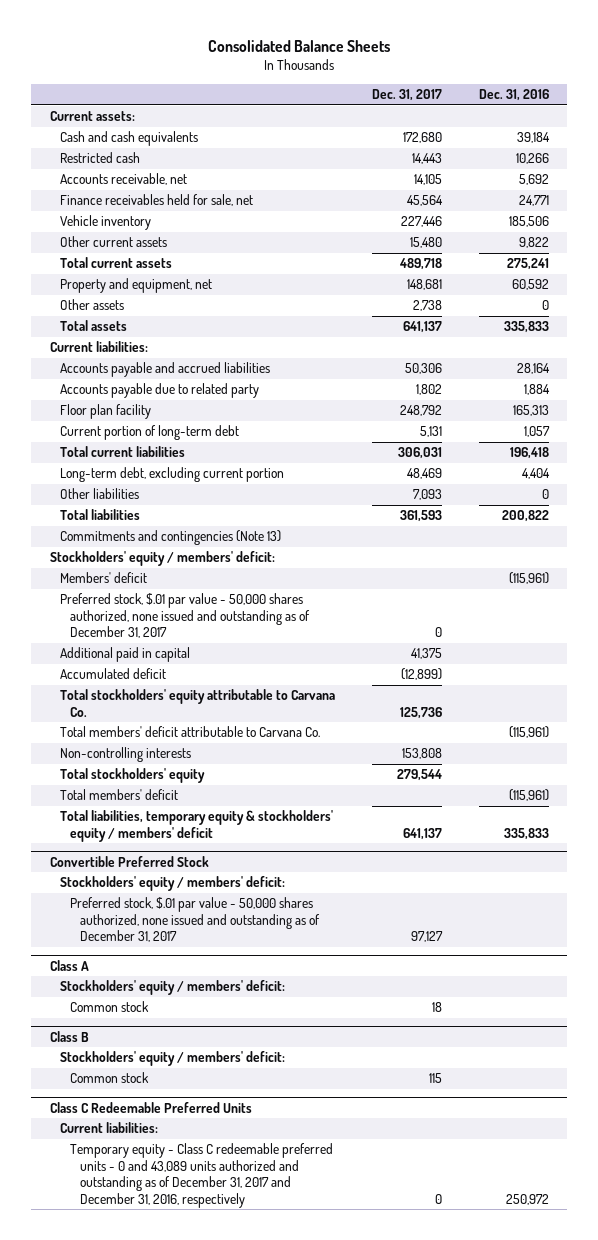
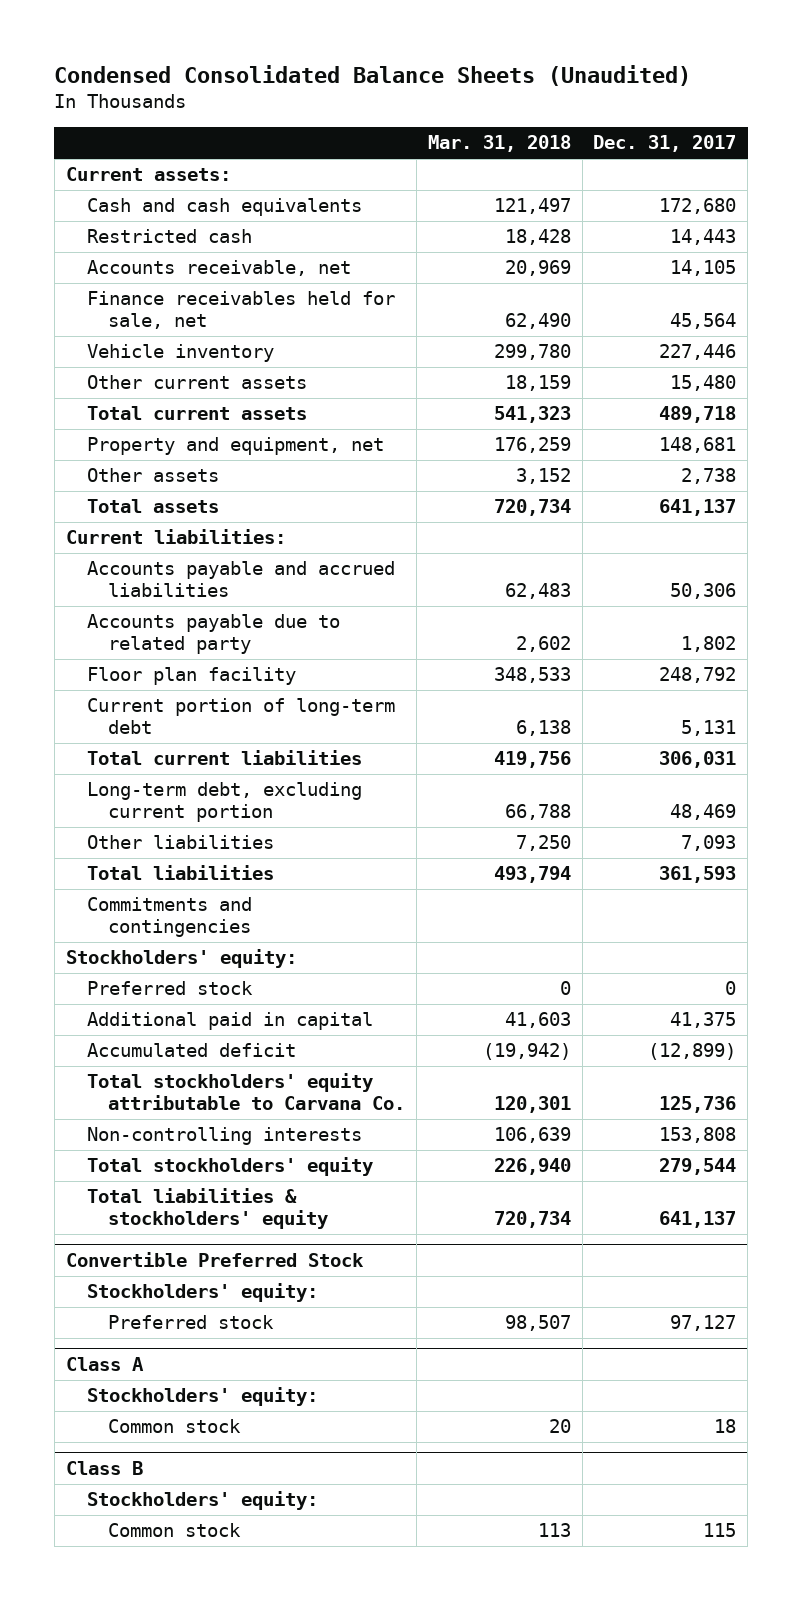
- Consolidated Balance Sheets
+ Condensed Consolidated Balance Sheets (Unaudited)
- | Dec. 31, 2017 | Dec. 31, 2016
+ | Mar. 31, 2018 | Dec. 31, 2017
- Commitments and contingencies (Note 13)
- Stockholders' equity / members' deficit:
- Members' deficit | | (115,961)
- Preferred stock, $.01 par value - 50,000 shares authorized, none issued and outstanding as of December 31, 2017 | 0 |
+ Commitments and contingencies
+ Stockholders' equity:
+ Preferred stock | 0 | 0
- Total members' deficit attributable to Carvana Co. | | (115,961)
- Total members' deficit | | (115,961)
- Total liabilities, temporary equity & stockholders' equity / members' deficit | 641,137 | 335,833
+ Total liabilities & stockholders' equity | 720,734 | 641,137
@ Convertible Preferred Stock
- Stockholders' equity / members' deficit:
- Preferred stock, $.01 par value - 50,000 shares authorized, none issued and outstanding as of December 31, 2017 | 97,127 |
+ Stockholders' equity:
+ Preferred stock | 98,507 | 97,127
@ Class A
- Stockholders' equity / members' deficit:
+ Stockholders' equity:
@ Class B
- Stockholders' equity / members' deficit:
+ Stockholders' equity:
- Class C Redeemable Preferred Units
- Current liabilities:
- Temporary equity - Class C redeemable preferred units - 0 and 43,089 units authorized and outstanding as of December 31, 2017 and December 31, 2016, respectively | 0 | 250,972

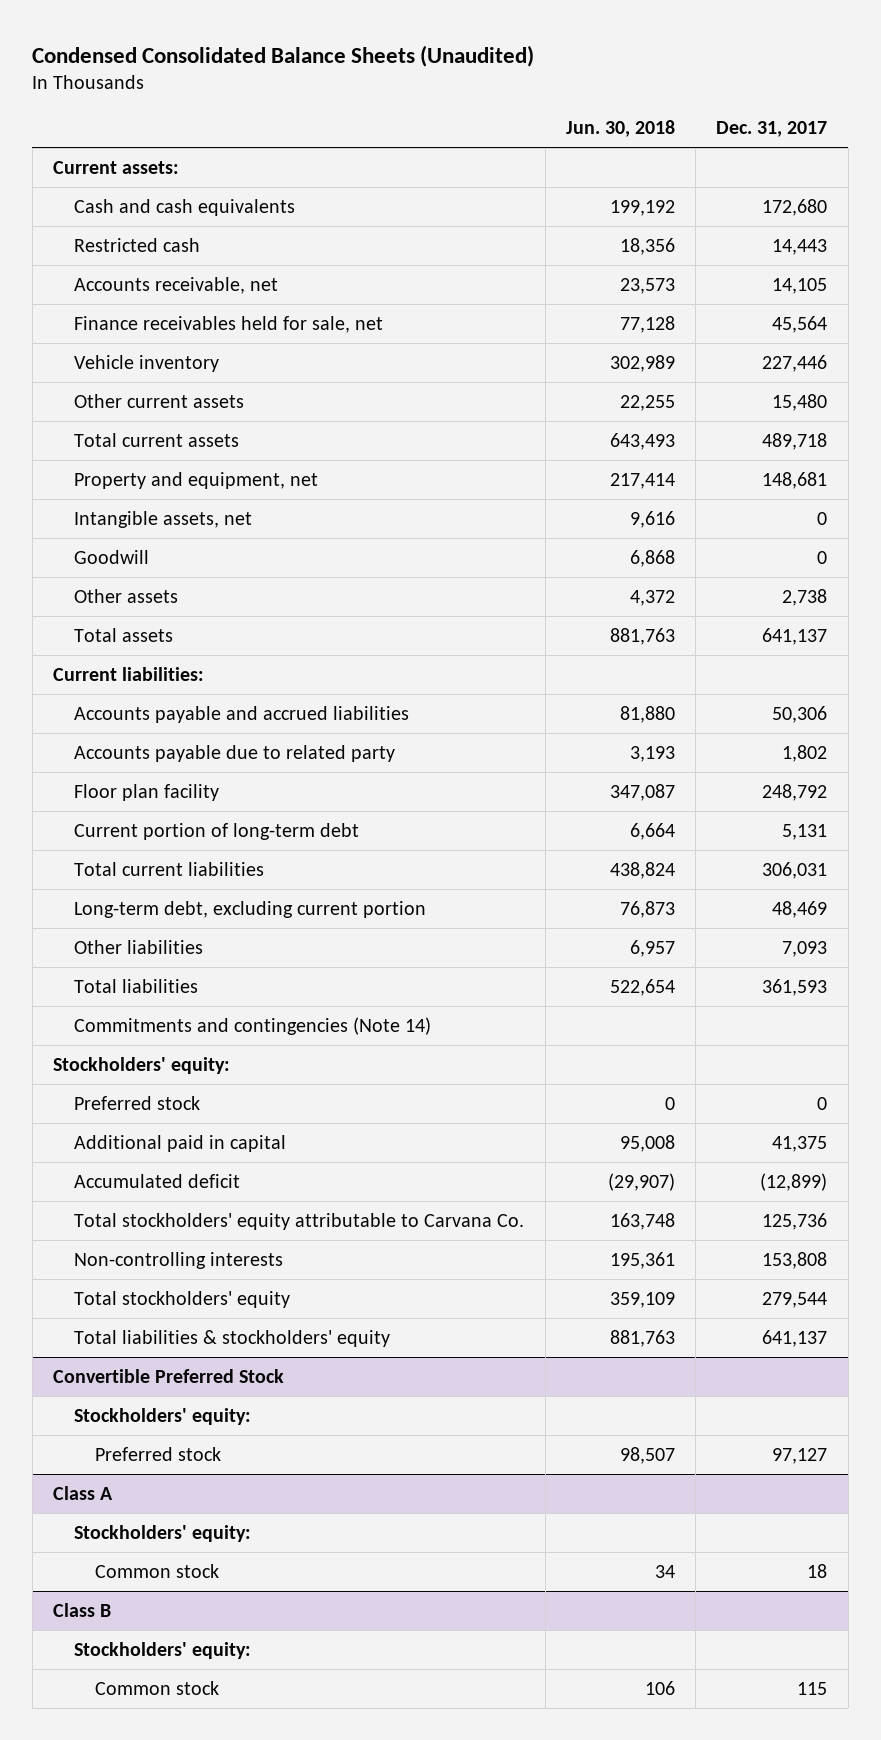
- | Mar. 31, 2018 | Dec. 31, 2017
+ | Jun. 30, 2018 | Dec. 31, 2017
+ Intangible assets, net | 9,616 | 0
+ Goodwill | 6,868 | 0
- Commitments and contingencies
+ Commitments and contingencies (Note 14)

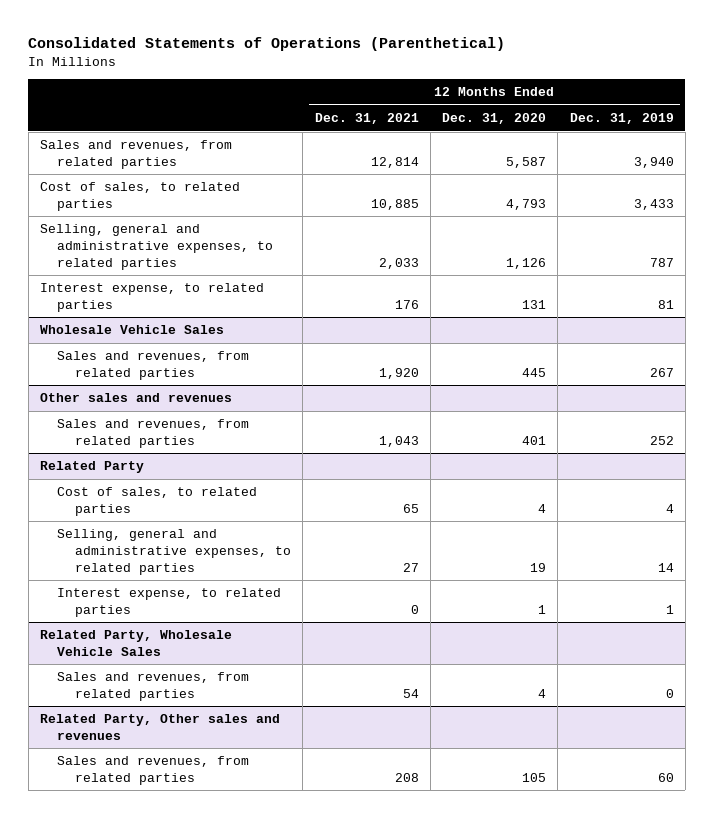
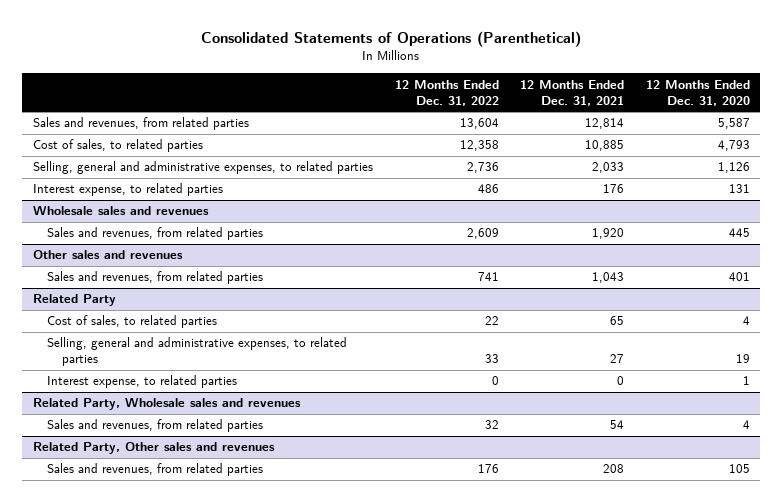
- | 12 Months Ended Dec. 31, 2021 | 12 Months Ended Dec. 31, 2020 | 12 Months Ended Dec. 31, 2019
+ | 12 Months Ended Dec. 31, 2022 | 12 Months Ended Dec. 31, 2021 | 12 Months Ended Dec. 31, 2020
- Wholesale Vehicle Sales
+ Wholesale sales and revenues
- Related Party, Wholesale Vehicle Sales
+ Related Party, Wholesale sales and revenues

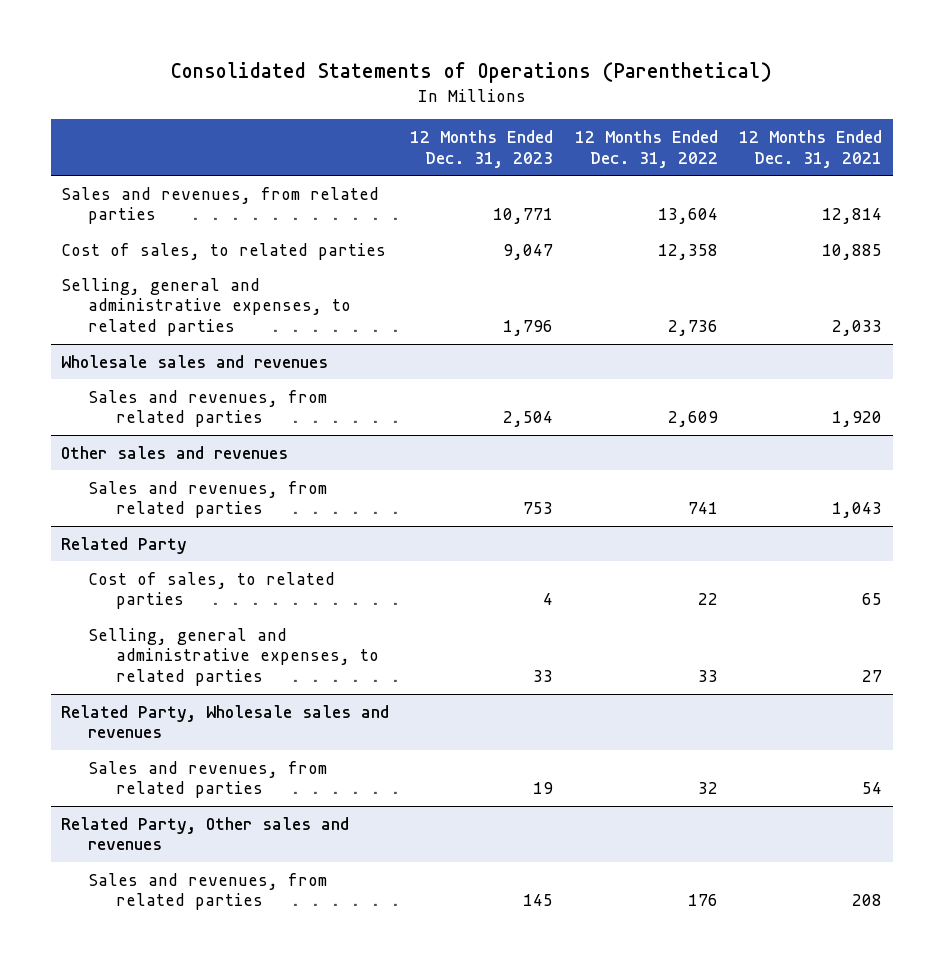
- | 12 Months Ended Dec. 31, 2022 | 12 Months Ended Dec. 31, 2021 | 12 Months Ended Dec. 31, 2020
+ | 12 Months Ended Dec. 31, 2023 | 12 Months Ended Dec. 31, 2022 | 12 Months Ended Dec. 31, 2021
- Interest expense, to related parties | 486 | 176 | 131
@ Related Party
- Interest expense, to related parties | 0 | 0 | 1

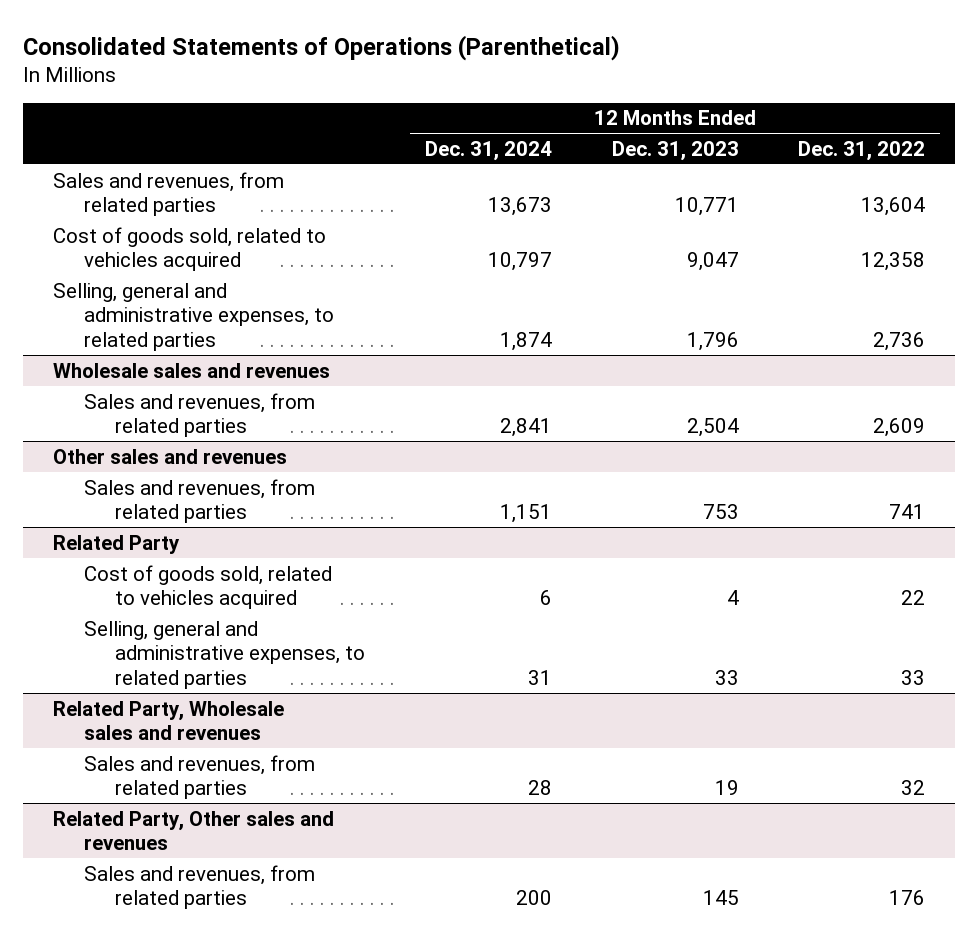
- | 12 Months Ended Dec. 31, 2023 | 12 Months Ended Dec. 31, 2022 | 12 Months Ended Dec. 31, 2021
+ | 12 Months Ended Dec. 31, 2024 | 12 Months Ended Dec. 31, 2023 | 12 Months Ended Dec. 31, 2022
- Cost of sales, to related parties | 9,047 | 12,358 | 10,885
+ Cost of goods sold, related to vehicles acquired | 10,797 | 9,047 | 12,358
@ Related Party
- Cost of sales, to related parties | 4 | 22 | 65
+ Cost of goods sold, related to vehicles acquired | 6 | 4 | 22

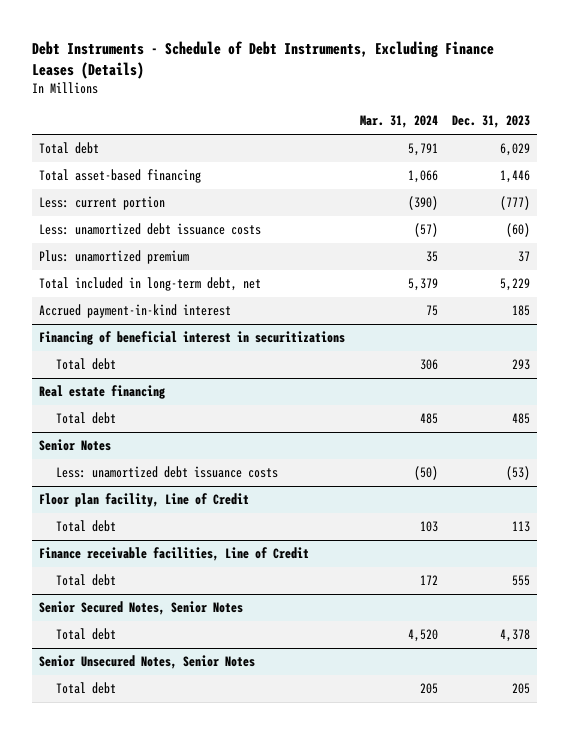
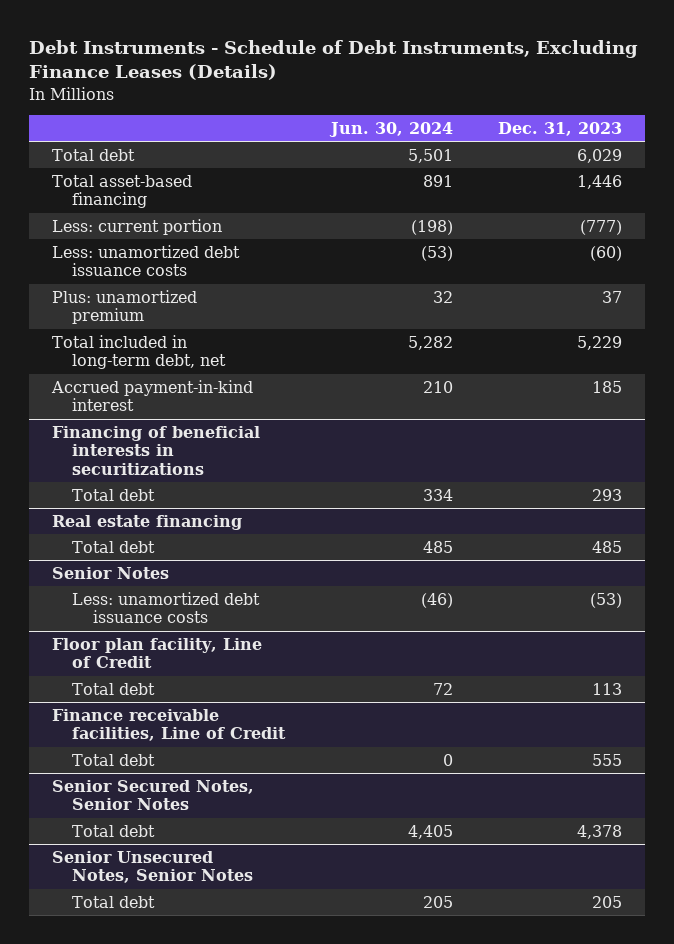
- | Mar. 31, 2024 | Dec. 31, 2023
+ | Jun. 30, 2024 | Dec. 31, 2023
- Financing of beneficial interest in securitizations
+ Financing of beneficial interests in securitizations

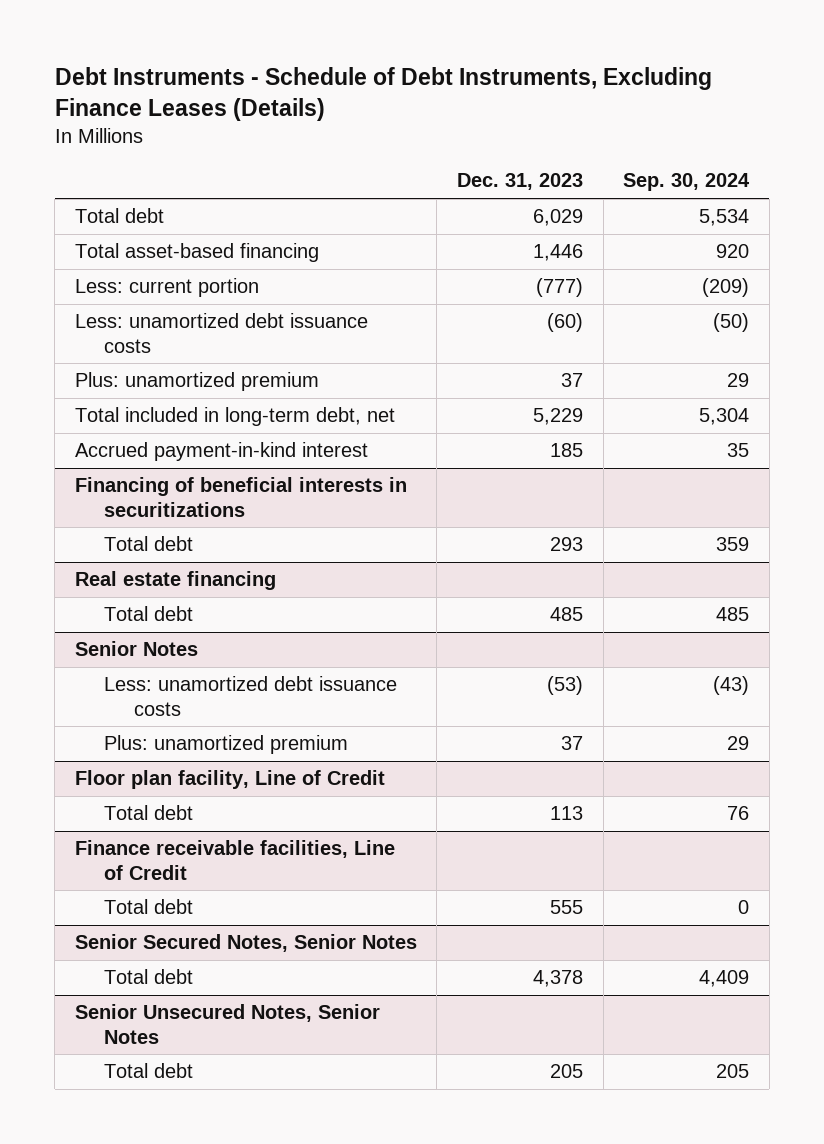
- | Jun. 30, 2024 | Dec. 31, 2023
+ | Dec. 31, 2023 | Sep. 30, 2024
@ Senior Notes
+ Plus: unamortized premium | 37 | 29

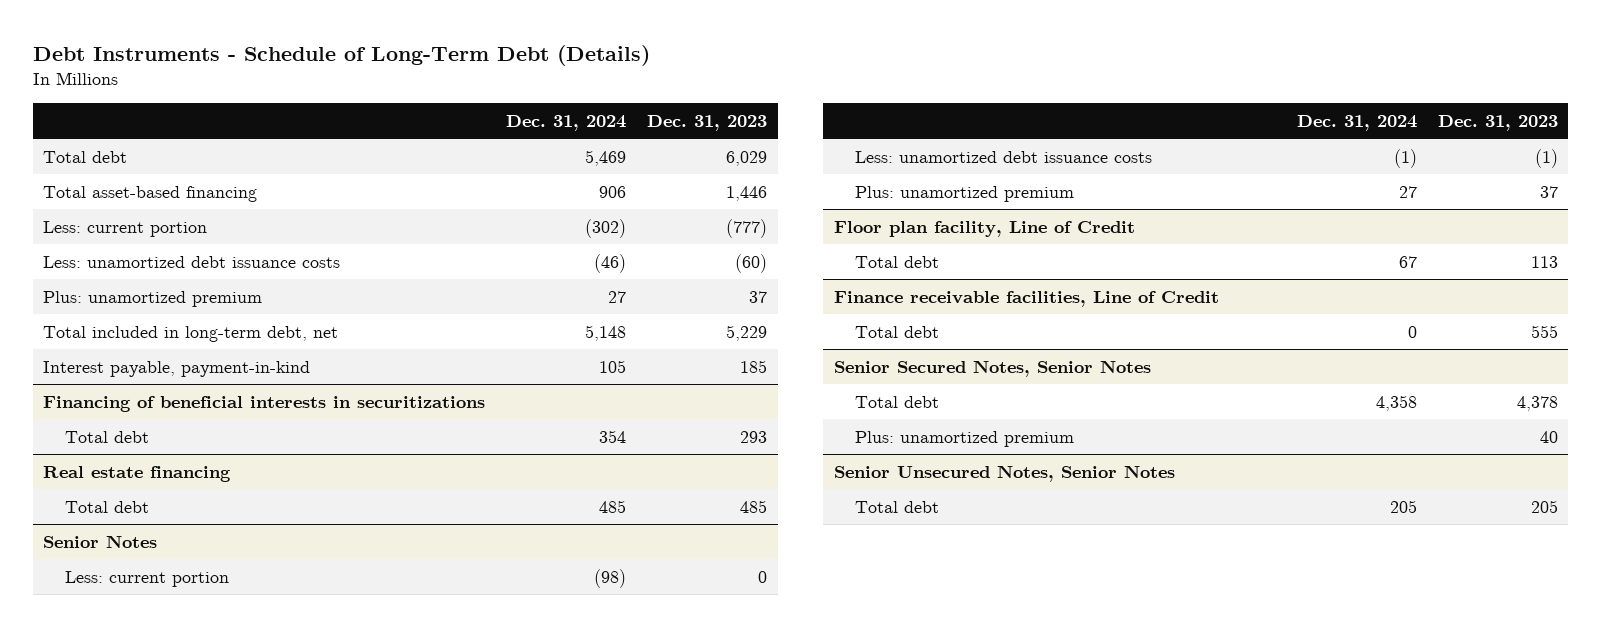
- Debt Instruments - Schedule of Debt Instruments, Excluding Finance Leases (Details)
+ Debt Instruments - Schedule of Long-Term Debt (Details)
- | Dec. 31, 2023 | Sep. 30, 2024
+ | Dec. 31, 2024 | Dec. 31, 2023
- Accrued payment-in-kind interest | 185 | 35
+ Interest payable, payment-in-kind | 105 | 185
@ Senior Notes
- Less: unamortized debt issuance costs | (53) | (43)
+ Less: current portion | (98) | 0
+ Less: unamortized debt issuance costs | (1) | (1)
@ Senior Secured Notes, Senior Notes
+ Plus: unamortized premium | | 40

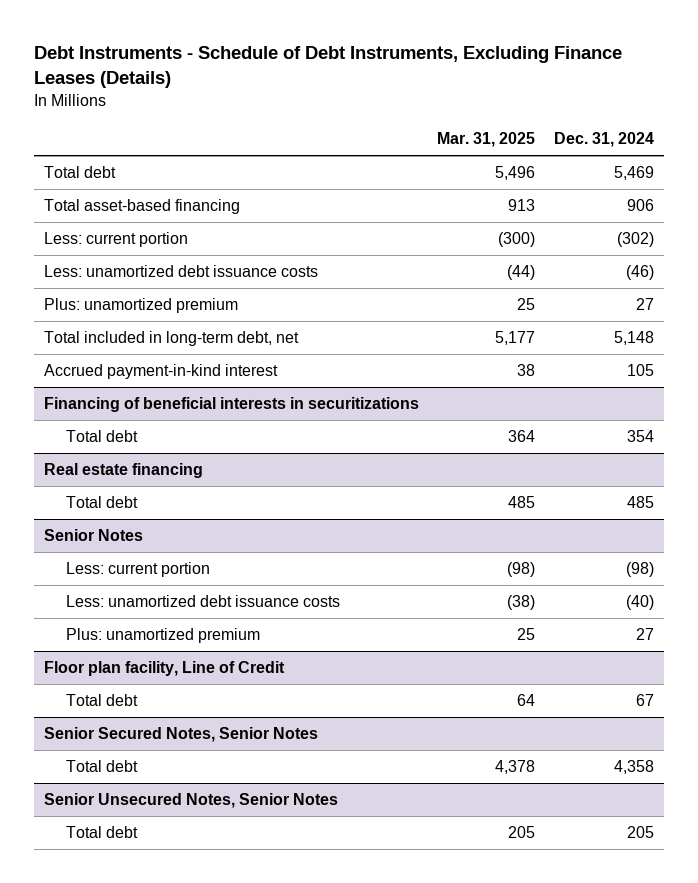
- Debt Instruments - Schedule of Long-Term Debt (Details)
+ Debt Instruments - Schedule of Debt Instruments, Excluding Finance Leases (Details)
- | Dec. 31, 2024 | Dec. 31, 2023
+ | Mar. 31, 2025 | Dec. 31, 2024
- Interest payable, payment-in-kind | 105 | 185
+ Accrued payment-in-kind interest | 38 | 105
@ Senior Notes
- Less: unamortized debt issuance costs | (1) | (1)
+ Less: unamortized debt issuance costs | (38) | (40)
- Finance receivable facilities, Line of Credit
- Total debt | 0 | 555
@ Senior Secured Notes, Senior Notes
- Plus: unamortized premium | | 40

